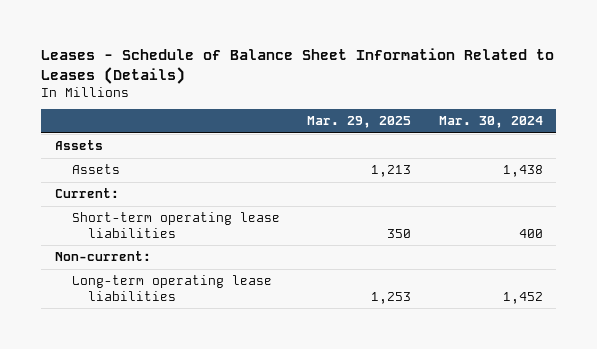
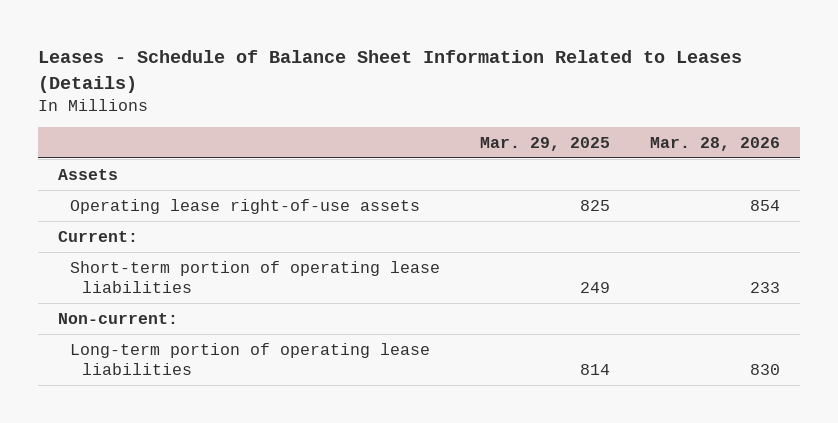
- | Mar. 29, 2025 | Mar. 30, 2024
+ | Mar. 29, 2025 | Mar. 28, 2026
- Assets | 1,213 | 1,438
+ Operating lease right-of-use assets | 825 | 854
- Short-term operating lease liabilities | 350 | 400
+ Short-term portion of operating lease liabilities | 249 | 233
- Long-term operating lease liabilities | 1,253 | 1,452
+ Long-term portion of operating lease liabilities | 814 | 830

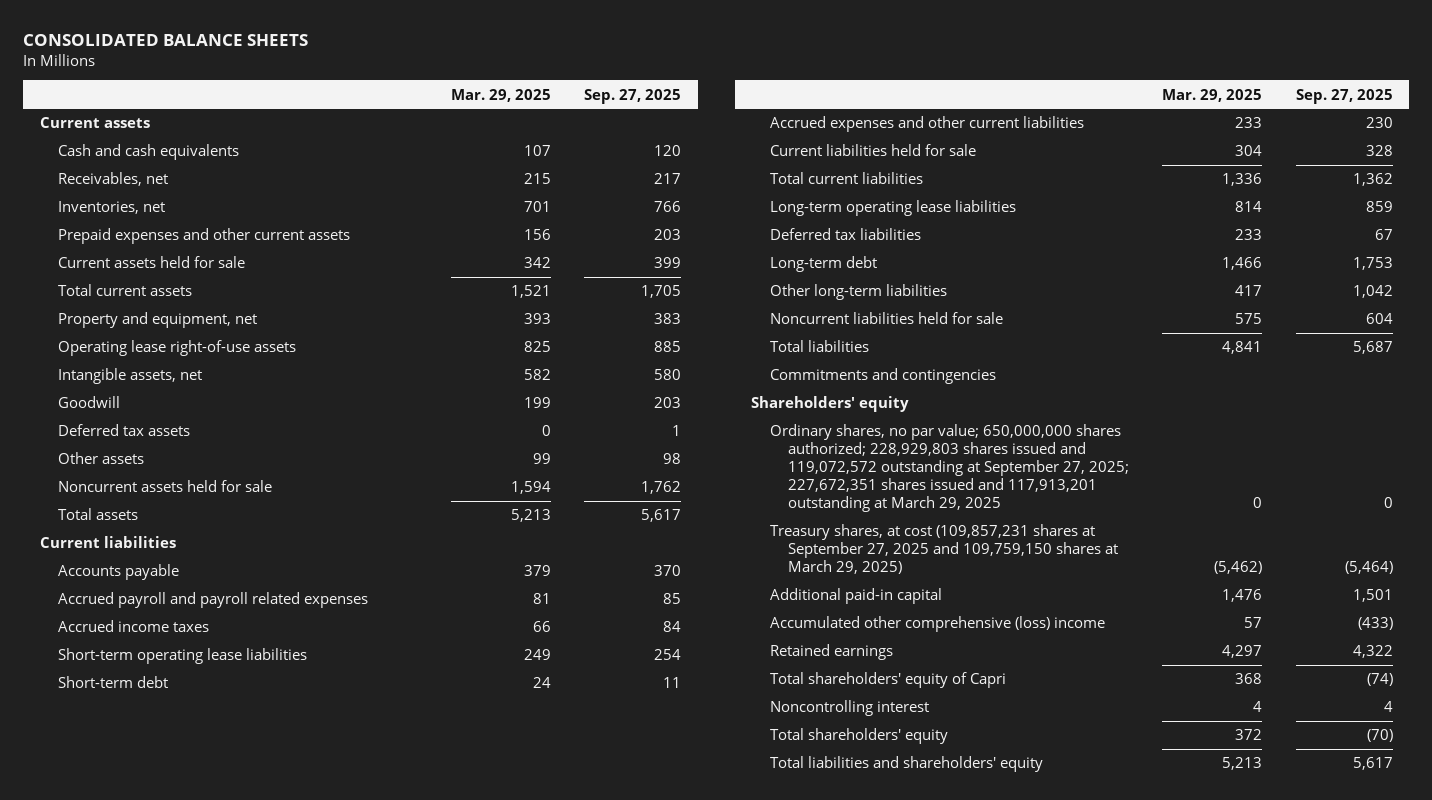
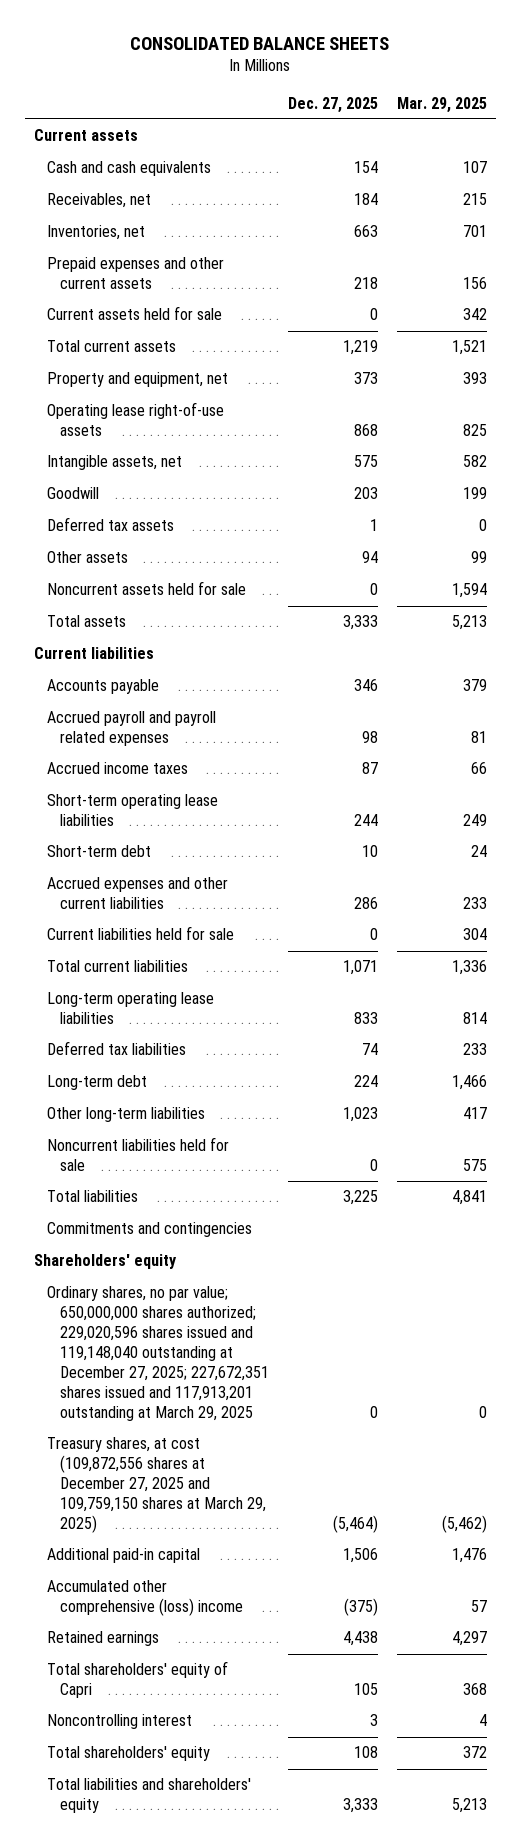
- | Mar. 29, 2025 | Sep. 27, 2025
+ | Dec. 27, 2025 | Mar. 29, 2025
- Ordinary shares, no par value; 650,000,000 shares authorized; 228,929,803 shares issued and 119,072,572 outstanding at September 27, 2025; 227,672,351 shares issued and 117,913,201 outstanding at March 29, 2025 | 0 | 0
- Treasury shares, at cost (109,857,231 shares at September 27, 2025 and 109,759,150 shares at March 29, 2025) | (5,462) | (5,464)
+ Ordinary shares, no par value; 650,000,000 shares authorized; 229,020,596 shares issued and 119,148,040 outstanding at December 27, 2025; 227,672,351 shares issued and 117,913,201 outstanding at March 29, 2025 | 0 | 0
+ Treasury shares, at cost (109,872,556 shares at December 27, 2025 and 109,759,150 shares at March 29, 2025) | (5,464) | (5,462)

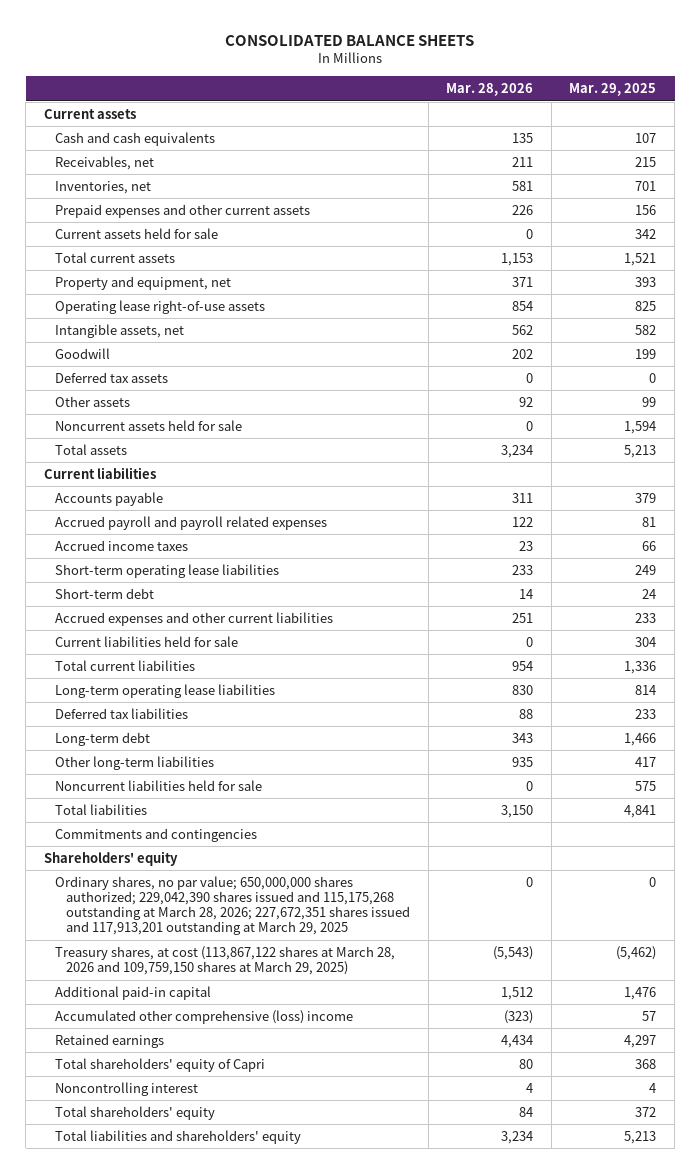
- | Dec. 27, 2025 | Mar. 29, 2025
+ | Mar. 28, 2026 | Mar. 29, 2025
- Ordinary shares, no par value; 650,000,000 shares authorized; 229,020,596 shares issued and 119,148,040 outstanding at December 27, 2025; 227,672,351 shares issued and 117,913,201 outstanding at March 29, 2025 | 0 | 0
- Treasury shares, at cost (109,872,556 shares at December 27, 2025 and 109,759,150 shares at March 29, 2025) | (5,464) | (5,462)
+ Ordinary shares, no par value; 650,000,000 shares authorized; 229,042,390 shares issued and 115,175,268 outstanding at March 28, 2026; 227,672,351 shares issued and 117,913,201 outstanding at March 29, 2025 | 0 | 0
+ Treasury shares, at cost (113,867,122 shares at March 28, 2026 and 109,759,150 shares at March 29, 2025) | (5,543) | (5,462)

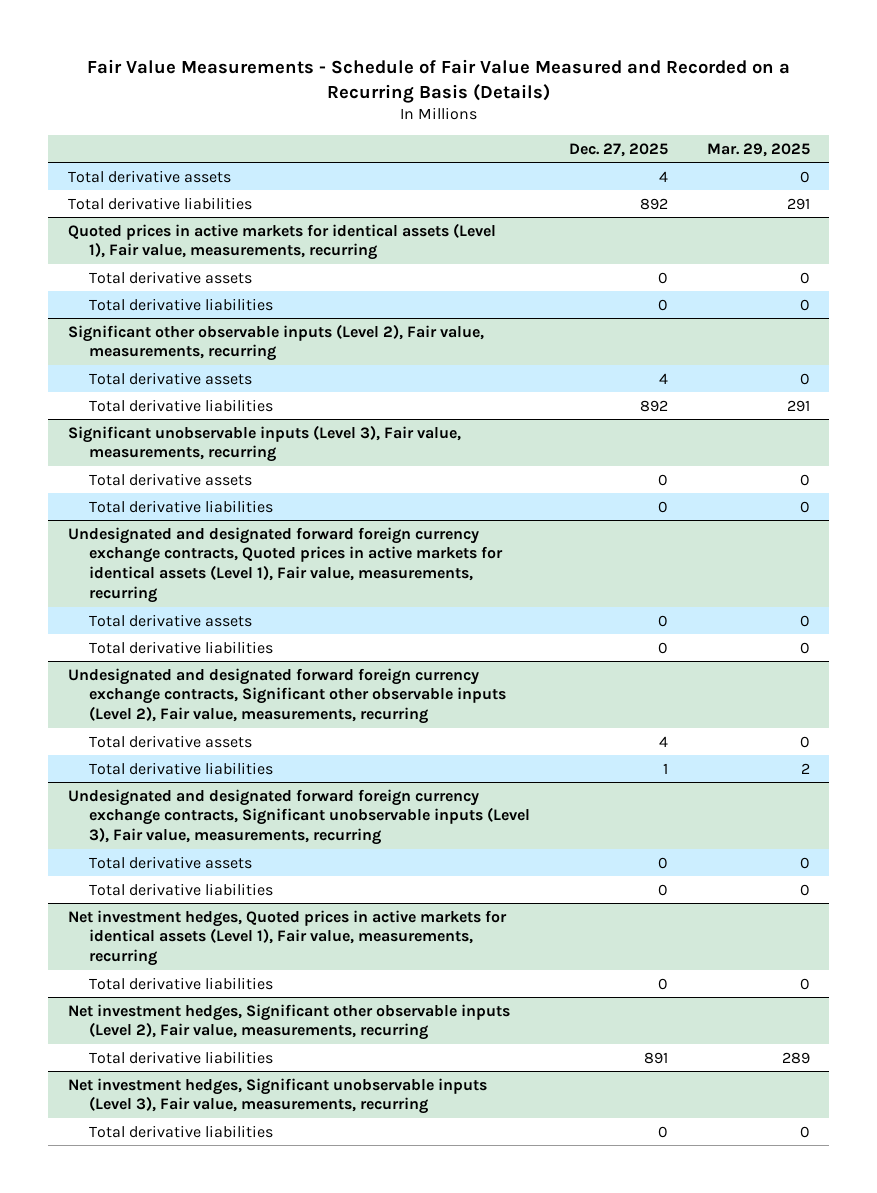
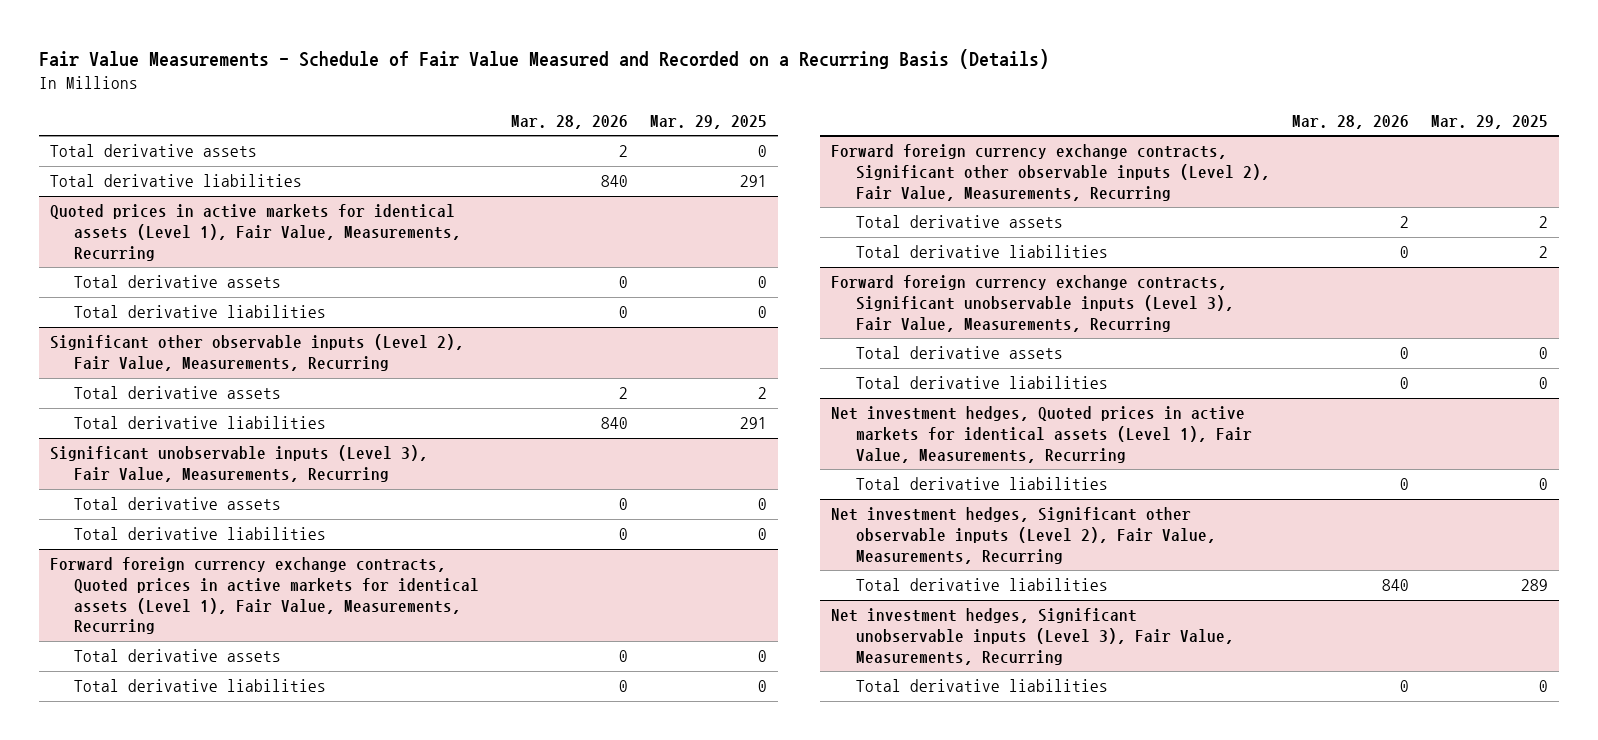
- | Dec. 27, 2025 | Mar. 29, 2025
+ | Mar. 28, 2026 | Mar. 29, 2025
- Quoted prices in active markets for identical assets (Level 1), Fair value, measurements, recurring
+ Quoted prices in active markets for identical assets (Level 1), Fair Value, Measurements, Recurring
- Significant other observable inputs (Level 2), Fair value, measurements, recurring
- Total derivative assets | 4 | 0
+ Significant other observable inputs (Level 2), Fair Value, Measurements, Recurring
+ Total derivative assets | 2 | 2
- Significant unobservable inputs (Level 3), Fair value, measurements, recurring
+ Significant unobservable inputs (Level 3), Fair Value, Measurements, Recurring
- Undesignated and designated forward foreign currency exchange contracts, Quoted prices in active markets for identical assets (Level 1), Fair value, measurements, recurring
+ Forward foreign currency exchange contracts, Quoted prices in active markets for identical assets (Level 1), Fair Value, Measurements, Recurring
- Undesignated and designated forward foreign currency exchange contracts, Significant other observable inputs (Level 2), Fair value, measurements, recurring
- Total derivative assets | 4 | 0
+ Forward foreign currency exchange contracts, Significant other observable inputs (Level 2), Fair Value, Measurements, Recurring
+ Total derivative assets | 2 | 2
- Undesignated and designated forward foreign currency exchange contracts, Significant unobservable inputs (Level 3), Fair value, measurements, recurring
+ Forward foreign currency exchange contracts, Significant unobservable inputs (Level 3), Fair Value, Measurements, Recurring
- Net investment hedges, Quoted prices in active markets for identical assets (Level 1), Fair value, measurements, recurring
+ Net investment hedges, Quoted prices in active markets for identical assets (Level 1), Fair Value, Measurements, Recurring
- Net investment hedges, Significant other observable inputs (Level 2), Fair value, measurements, recurring
+ Net investment hedges, Significant other observable inputs (Level 2), Fair Value, Measurements, Recurring
- Net investment hedges, Significant unobservable inputs (Level 3), Fair value, measurements, recurring
+ Net investment hedges, Significant unobservable inputs (Level 3), Fair Value, Measurements, Recurring

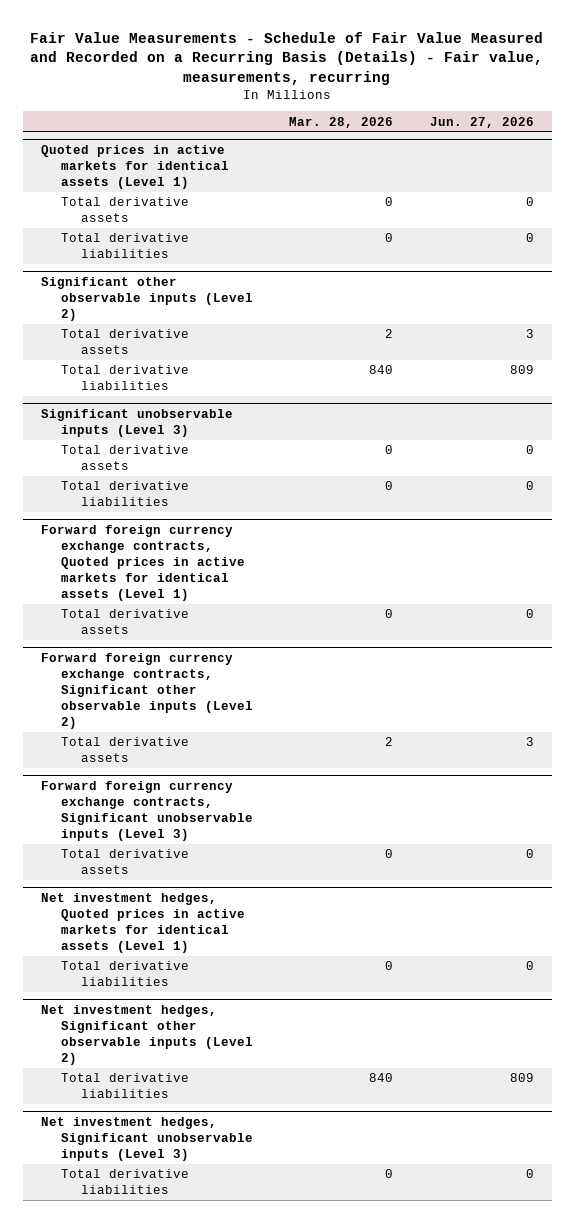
- Fair Value Measurements - Schedule of Fair Value Measured and Recorded on a Recurring Basis (Details)
+ Fair Value Measurements - Schedule of Fair Value Measured and Recorded on a Recurring Basis (Details) - Fair value, measurements, recurring
- | Mar. 28, 2026 | Mar. 29, 2025
+ | Mar. 28, 2026 | Jun. 27, 2026
- Total derivative assets | 2 | 0
- Total derivative liabilities | 840 | 291
- Quoted prices in active markets for identical assets (Level 1), Fair Value, Measurements, Recurring
+ Quoted prices in active markets for identical assets (Level 1)
- Significant other observable inputs (Level 2), Fair Value, Measurements, Recurring
+ Significant other observable inputs (Level 2)
- Significant unobservable inputs (Level 3), Fair Value, Measurements, Recurring
+ Significant unobservable inputs (Level 3)
- Forward foreign currency exchange contracts, Quoted prices in active markets for identical assets (Level 1), Fair Value, Measurements, Recurring
+ Forward foreign currency exchange contracts, Quoted prices in active markets for identical assets (Level 1)
- Total derivative liabilities | 0 | 0
- Forward foreign currency exchange contracts, Significant other observable inputs (Level 2), Fair Value, Measurements, Recurring
+ Forward foreign currency exchange contracts, Significant other observable inputs (Level 2)
- Total derivative liabilities | 0 | 2
- Forward foreign currency exchange contracts, Significant unobservable inputs (Level 3), Fair Value, Measurements, Recurring
+ Forward foreign currency exchange contracts, Significant unobservable inputs (Level 3)
- Total derivative liabilities | 0 | 0
- Net investment hedges, Quoted prices in active markets for identical assets (Level 1), Fair Value, Measurements, Recurring
+ Net investment hedges, Quoted prices in active markets for identical assets (Level 1)
- Net investment hedges, Significant other observable inputs (Level 2), Fair Value, Measurements, Recurring
+ Net investment hedges, Significant other observable inputs (Level 2)
- Net investment hedges, Significant unobservable inputs (Level 3), Fair Value, Measurements, Recurring
+ Net investment hedges, Significant unobservable inputs (Level 3)

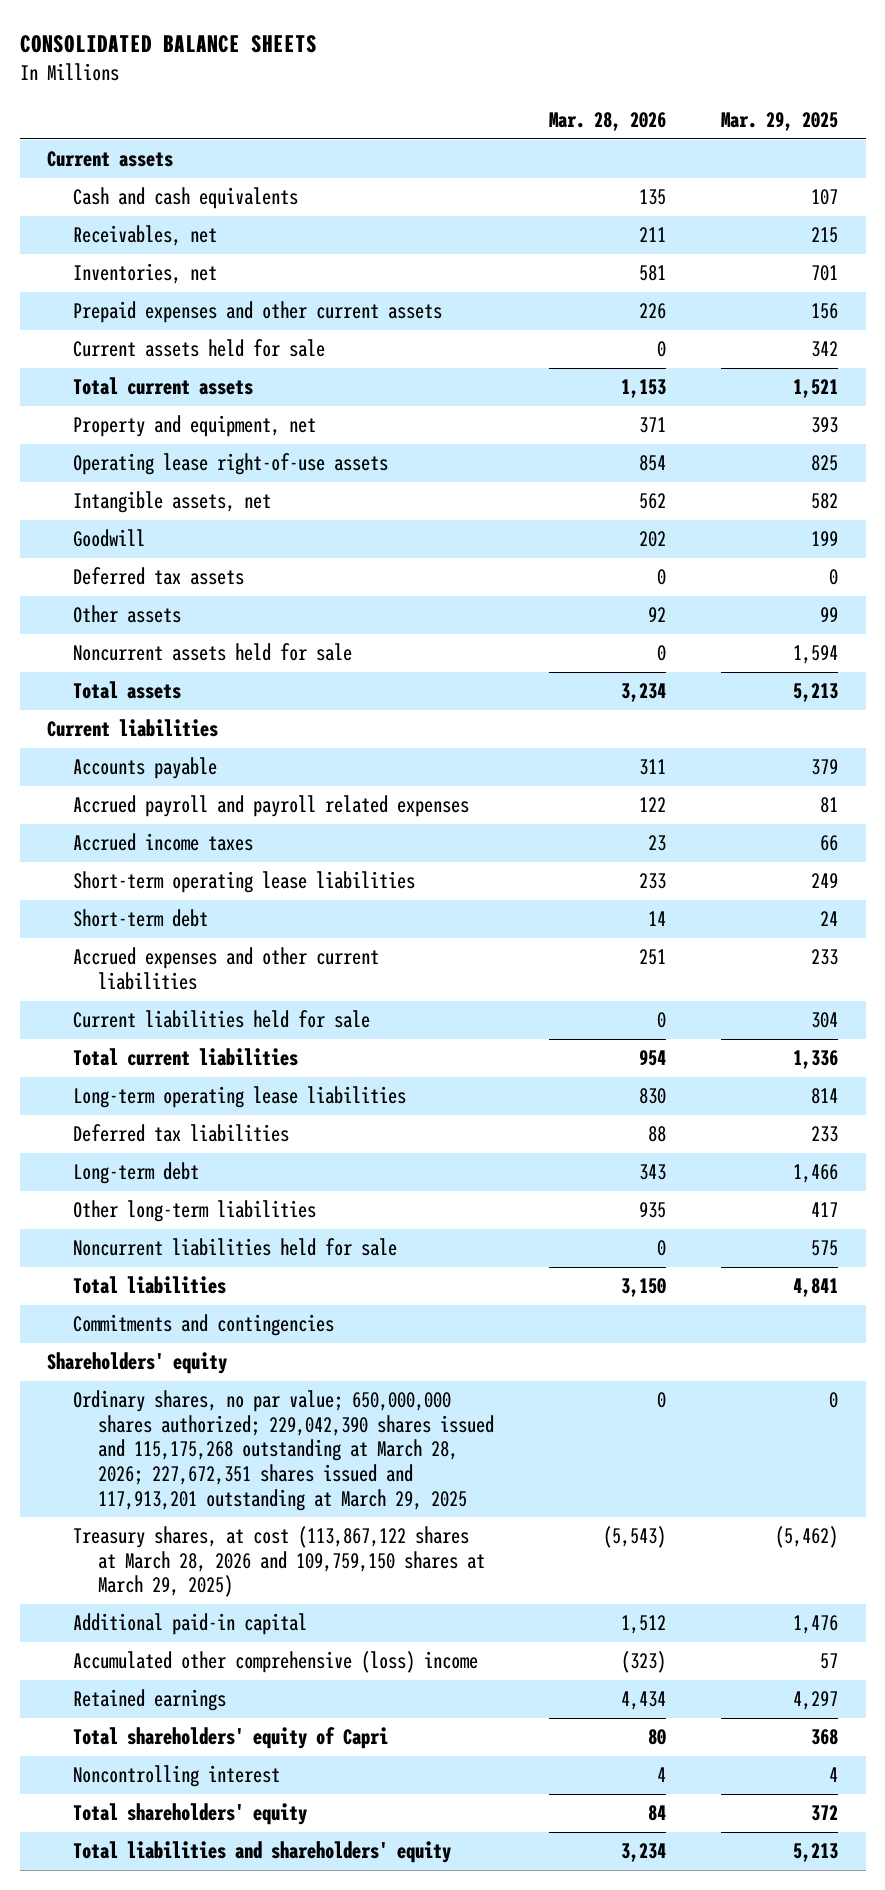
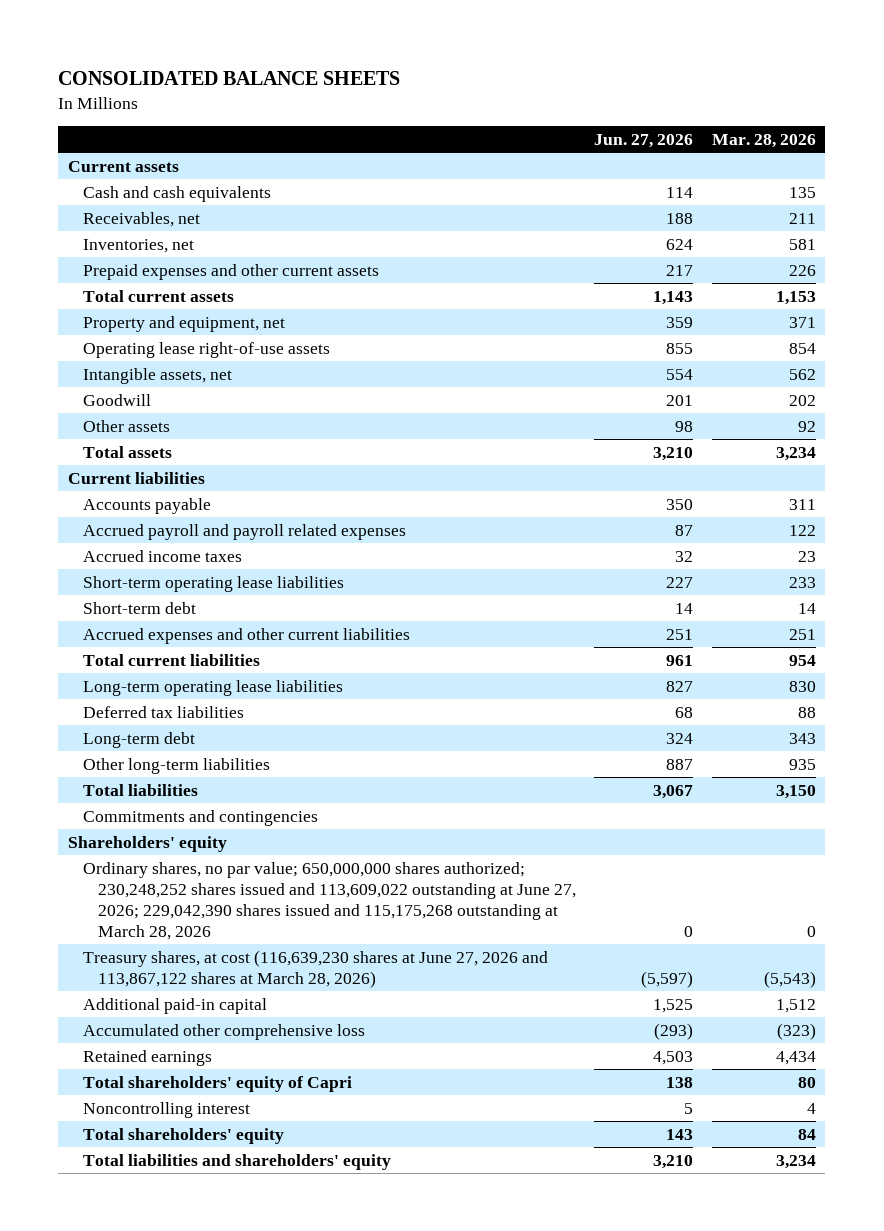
- | Mar. 28, 2026 | Mar. 29, 2025
+ | Jun. 27, 2026 | Mar. 28, 2026
- Current assets held for sale | 0 | 342
- Deferred tax assets | 0 | 0
- Noncurrent assets held for sale | 0 | 1,594
- Current liabilities held for sale | 0 | 304
- Noncurrent liabilities held for sale | 0 | 575
- Ordinary shares, no par value; 650,000,000 shares authorized; 229,042,390 shares issued and 115,175,268 outstanding at March 28, 2026; 227,672,351 shares issued and 117,913,201 outstanding at March 29, 2025 | 0 | 0
- Treasury shares, at cost (113,867,122 shares at March 28, 2026 and 109,759,150 shares at March 29, 2025) | (5,543) | (5,462)
+ Ordinary shares, no par value; 650,000,000 shares authorized; 230,248,252 shares issued and 113,609,022 outstanding at June 27, 2026; 229,042,390 shares issued and 115,175,268 outstanding at March 28, 2026 | 0 | 0
+ Treasury shares, at cost (116,639,230 shares at June 27, 2026 and 113,867,122 shares at March 28, 2026) | (5,597) | (5,543)
- Accumulated other comprehensive (loss) income | (323) | 57
+ Accumulated other comprehensive loss | (293) | (323)

